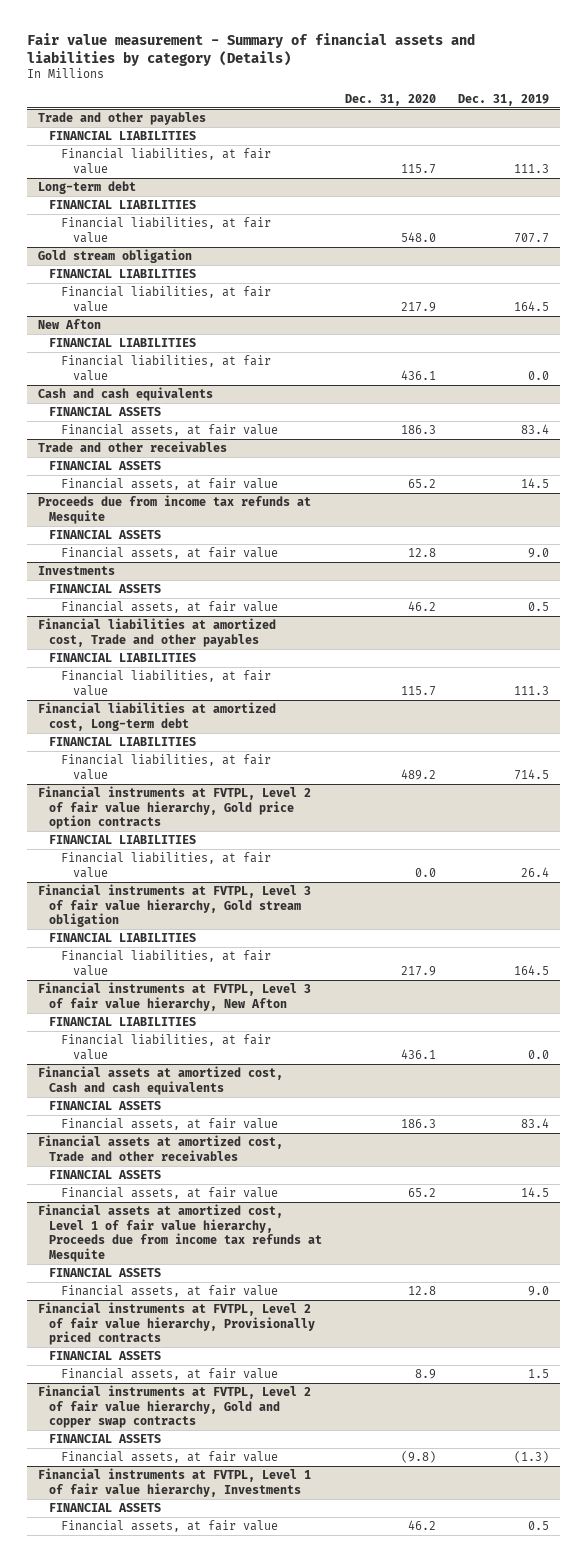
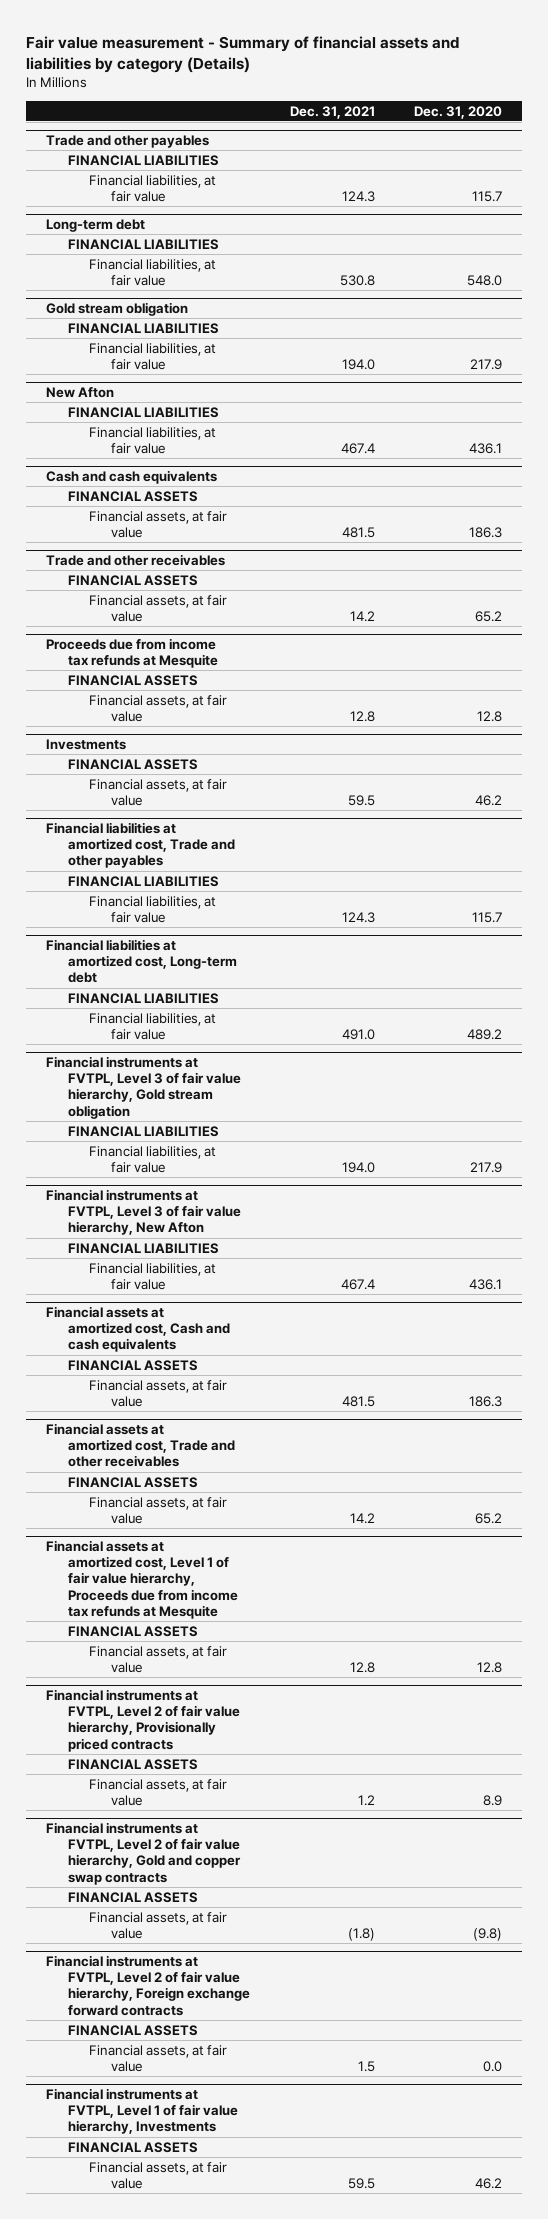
- | Dec. 31, 2020 | Dec. 31, 2019
+ | Dec. 31, 2021 | Dec. 31, 2020
- Financial instruments at FVTPL, Level 2 of fair value hierarchy, Gold price option contracts
- FINANCIAL LIABILITIES
- Financial liabilities, at fair value | 0.0 | 26.4
+ Financial instruments at FVTPL, Level 2 of fair value hierarchy, Foreign exchange forward contracts
+ FINANCIAL ASSETS
+ Financial assets, at fair value | 1.5 | 0.0

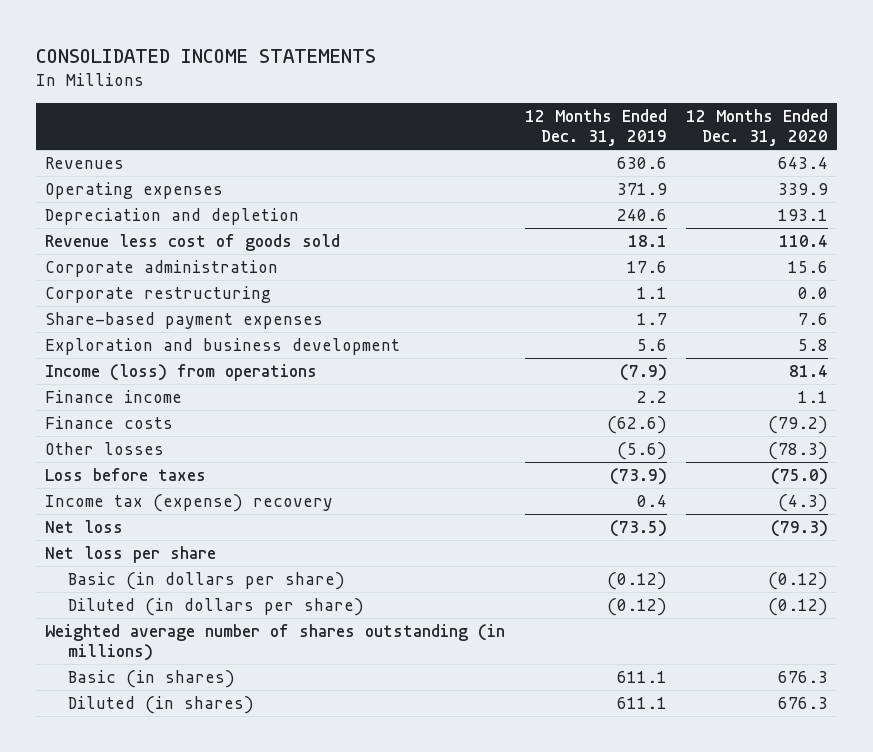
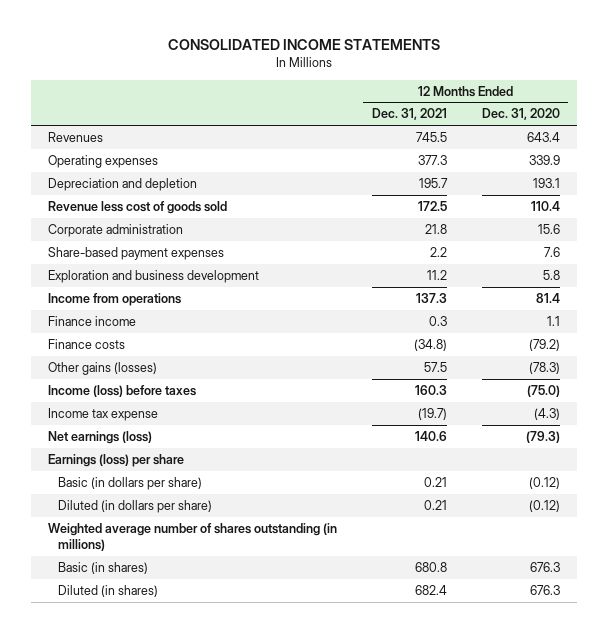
- | 12 Months Ended Dec. 31, 2019 | 12 Months Ended Dec. 31, 2020
+ | 12 Months Ended Dec. 31, 2021 | 12 Months Ended Dec. 31, 2020
- Corporate restructuring | 1.1 | 0.0
- Income (loss) from operations | (7.9) | 81.4
+ Income from operations | 137.3 | 81.4
- Other losses | (5.6) | (78.3)
- Loss before taxes | (73.9) | (75.0)
- Income tax (expense) recovery | 0.4 | (4.3)
- Net loss | (73.5) | (79.3)
- Net loss per share
+ Other gains (losses) | 57.5 | (78.3)
+ Income (loss) before taxes | 160.3 | (75.0)
+ Income tax expense | (19.7) | (4.3)
+ Net earnings (loss) | 140.6 | (79.3)
+ Earnings (loss) per share

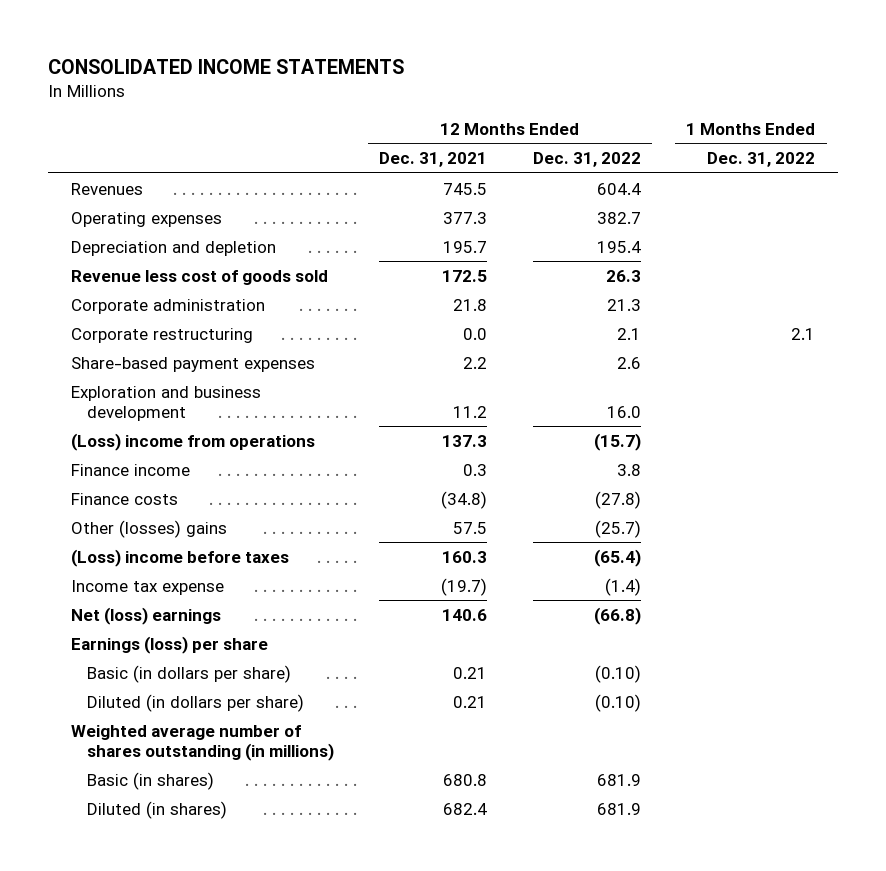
- | 12 Months Ended Dec. 31, 2021 | 12 Months Ended Dec. 31, 2020
+ | 12 Months Ended Dec. 31, 2021 | 12 Months Ended Dec. 31, 2022 | 1 Months Ended Dec. 31, 2022
+ Corporate restructuring | 0.0 | 2.1 | 2.1
- Income from operations | 137.3 | 81.4
+ (Loss) income from operations | 137.3 | (15.7) |
- Other gains (losses) | 57.5 | (78.3)
- Income (loss) before taxes | 160.3 | (75.0)
+ Other (losses) gains | 57.5 | (25.7) |
+ (Loss) income before taxes | 160.3 | (65.4) |
- Net earnings (loss) | 140.6 | (79.3)
+ Net (loss) earnings | 140.6 | (66.8) |

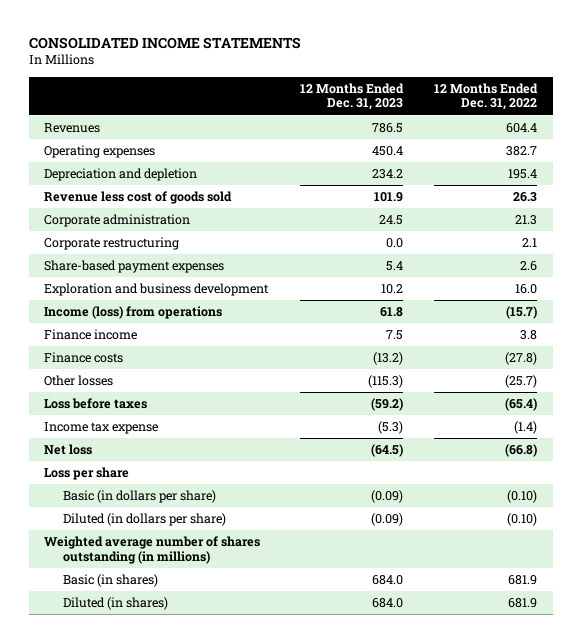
- | 12 Months Ended Dec. 31, 2021 | 12 Months Ended Dec. 31, 2022 | 1 Months Ended Dec. 31, 2022
+ | 12 Months Ended Dec. 31, 2023 | 12 Months Ended Dec. 31, 2022
- (Loss) income from operations | 137.3 | (15.7) |
+ Income (loss) from operations | 61.8 | (15.7)
- Other (losses) gains | 57.5 | (25.7) |
- (Loss) income before taxes | 160.3 | (65.4) |
+ Other losses | (115.3) | (25.7)
+ Loss before taxes | (59.2) | (65.4)
- Net (loss) earnings | 140.6 | (66.8) |
- Earnings (loss) per share
+ Net loss | (64.5) | (66.8)
+ Loss per share

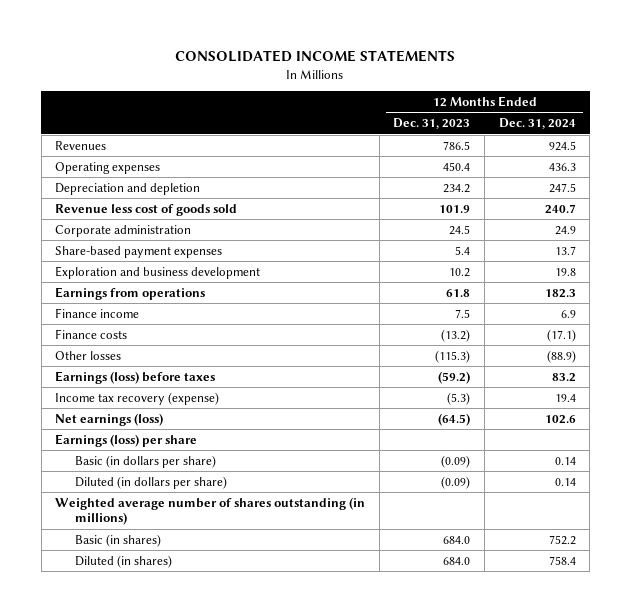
- | 12 Months Ended Dec. 31, 2023 | 12 Months Ended Dec. 31, 2022
+ | 12 Months Ended Dec. 31, 2023 | 12 Months Ended Dec. 31, 2024
- Corporate restructuring | 0.0 | 2.1
- Income (loss) from operations | 61.8 | (15.7)
+ Earnings from operations | 61.8 | 182.3
- Loss before taxes | (59.2) | (65.4)
- Income tax expense | (5.3) | (1.4)
- Net loss | (64.5) | (66.8)
- Loss per share
+ Earnings (loss) before taxes | (59.2) | 83.2
+ Income tax recovery (expense) | (5.3) | 19.4
+ Net earnings (loss) | (64.5) | 102.6
+ Earnings (loss) per share

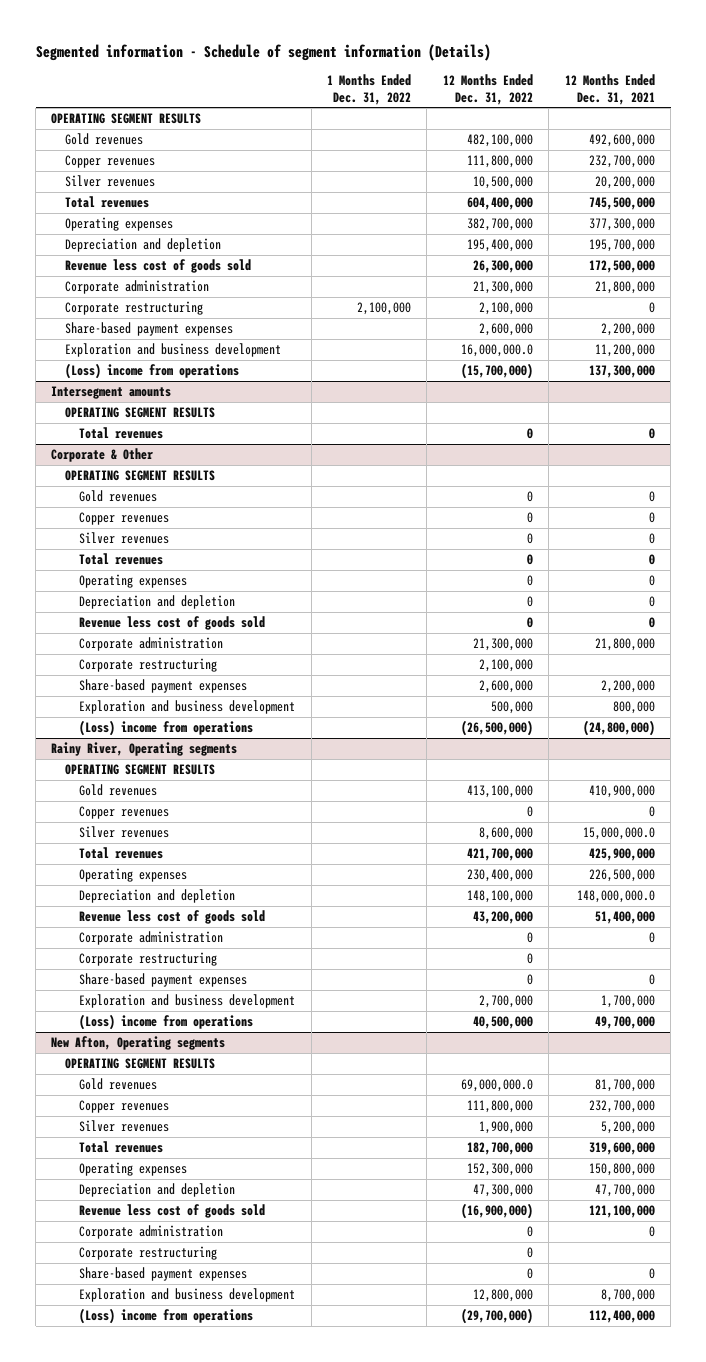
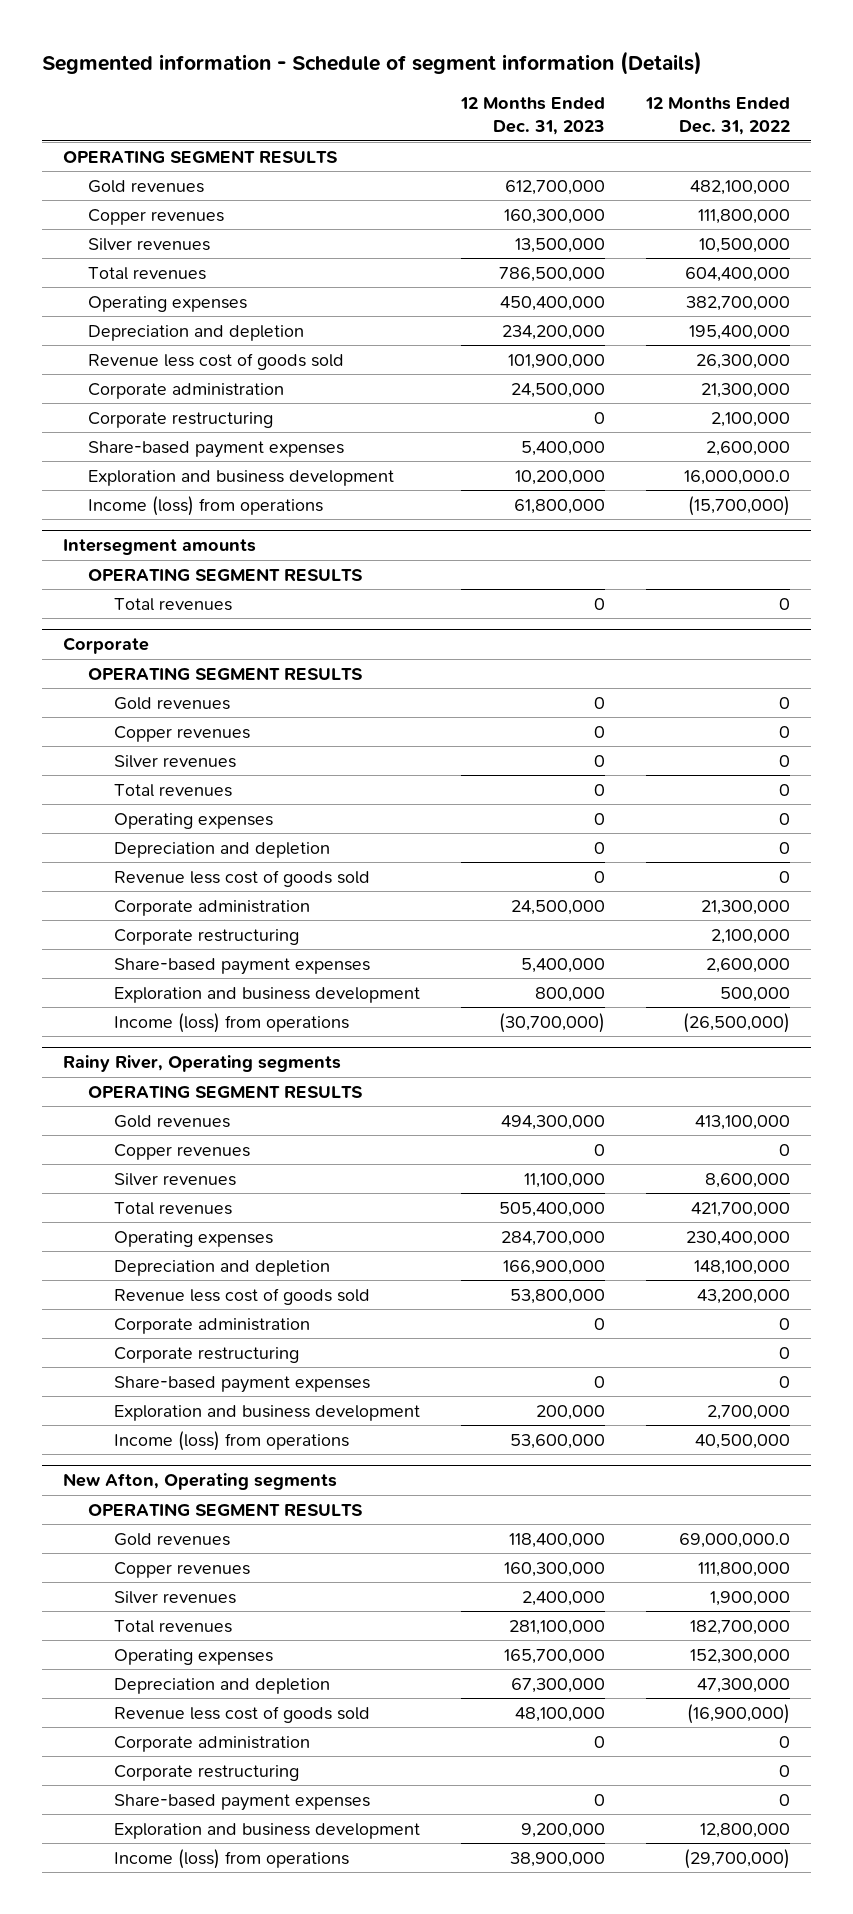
- | 1 Months Ended Dec. 31, 2022 | 12 Months Ended Dec. 31, 2022 | 12 Months Ended Dec. 31, 2021
+ | 12 Months Ended Dec. 31, 2023 | 12 Months Ended Dec. 31, 2022
- (Loss) income from operations | | (15,700,000) | 137,300,000
+ Income (loss) from operations | 61,800,000 | (15,700,000)
- Corporate & Other
+ Corporate
- (Loss) income from operations | | (26,500,000) | (24,800,000)
+ Income (loss) from operations | (30,700,000) | (26,500,000)
@ Rainy River, Operating segments
- (Loss) income from operations | | 40,500,000 | 49,700,000
+ Income (loss) from operations | 53,600,000 | 40,500,000
@ New Afton, Operating segments
- (Loss) income from operations | | (29,700,000) | 112,400,000
+ Income (loss) from operations | 38,900,000 | (29,700,000)

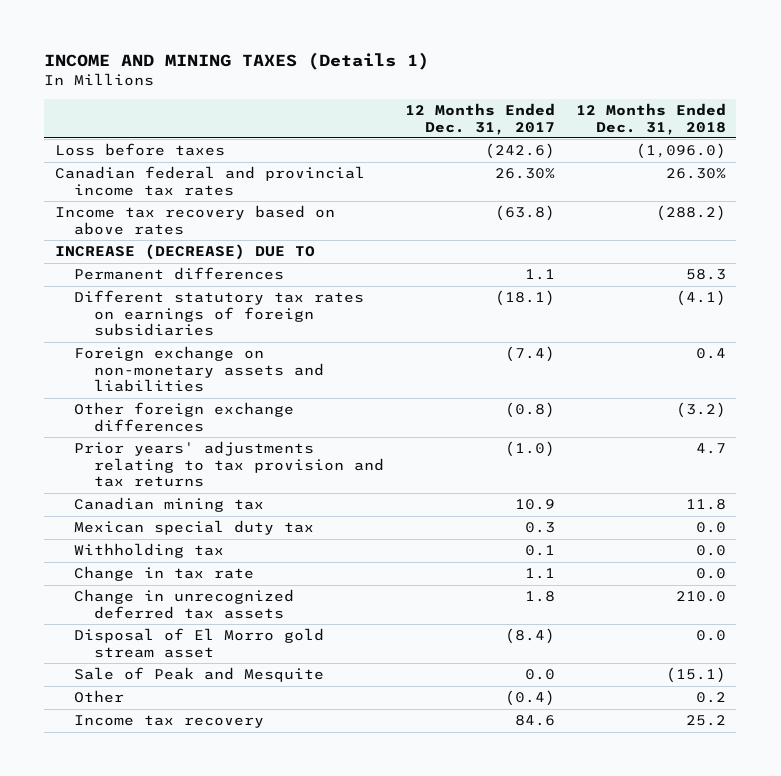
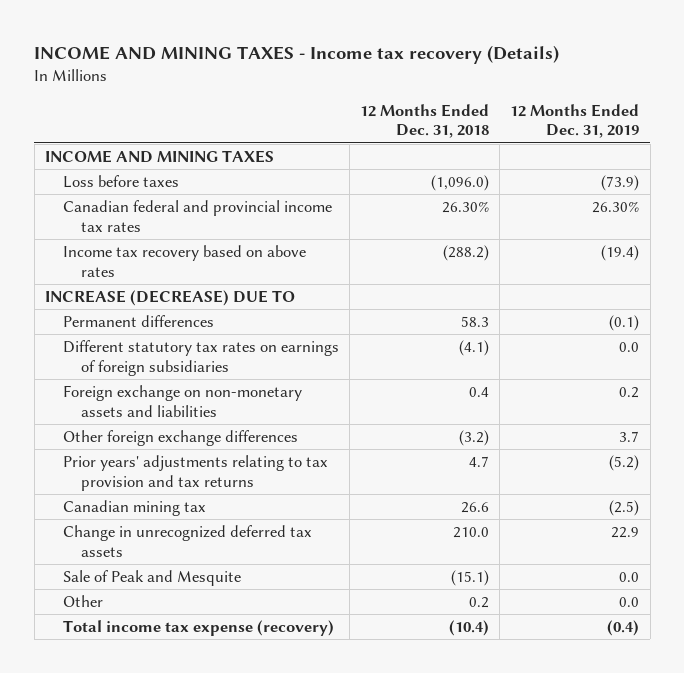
- INCOME AND MINING TAXES (Details 1)
+ INCOME AND MINING TAXES - Income tax recovery (Details)
- | 12 Months Ended Dec. 31, 2017 | 12 Months Ended Dec. 31, 2018
+ | 12 Months Ended Dec. 31, 2018 | 12 Months Ended Dec. 31, 2019
+ INCOME AND MINING TAXES
- Canadian mining tax | 10.9 | 11.8
- Mexican special duty tax | 0.3 | 0.0
- Withholding tax | 0.1 | 0.0
- Change in tax rate | 1.1 | 0.0
+ Canadian mining tax | 26.6 | (2.5)
- Disposal of El Morro gold stream asset | (8.4) | 0.0
- Income tax recovery | 84.6 | 25.2
+ Total income tax expense (recovery) | (10.4) | (0.4)

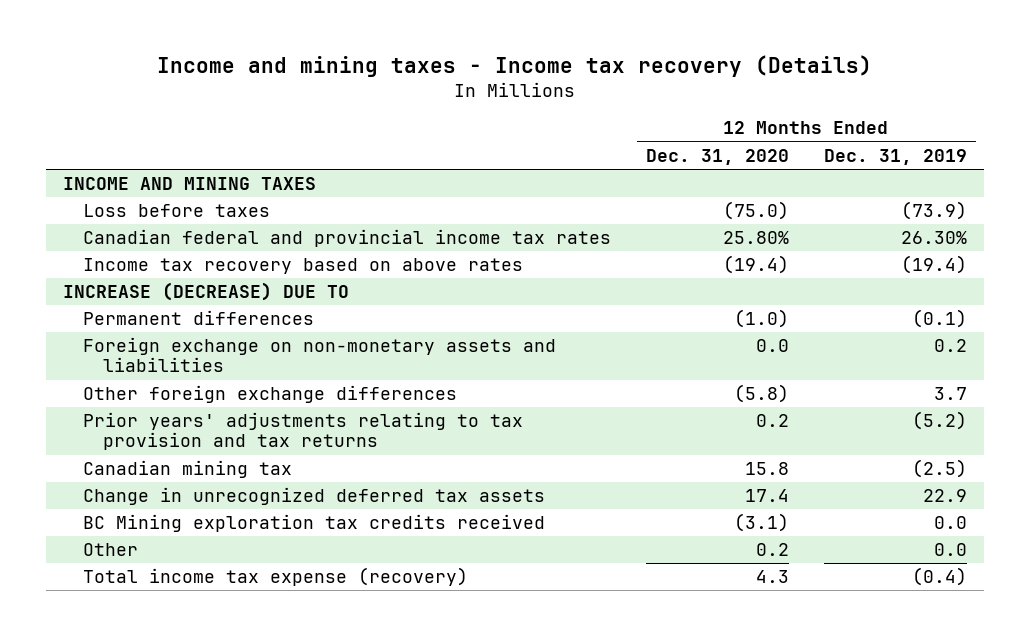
- INCOME AND MINING TAXES - Income tax recovery (Details)
+ Income and mining taxes - Income tax recovery (Details)
- | 12 Months Ended Dec. 31, 2018 | 12 Months Ended Dec. 31, 2019
+ | 12 Months Ended Dec. 31, 2020 | 12 Months Ended Dec. 31, 2019
- Different statutory tax rates on earnings of foreign subsidiaries | (4.1) | 0.0
- Sale of Peak and Mesquite | (15.1) | 0.0
+ BC Mining exploration tax credits received | (3.1) | 0.0

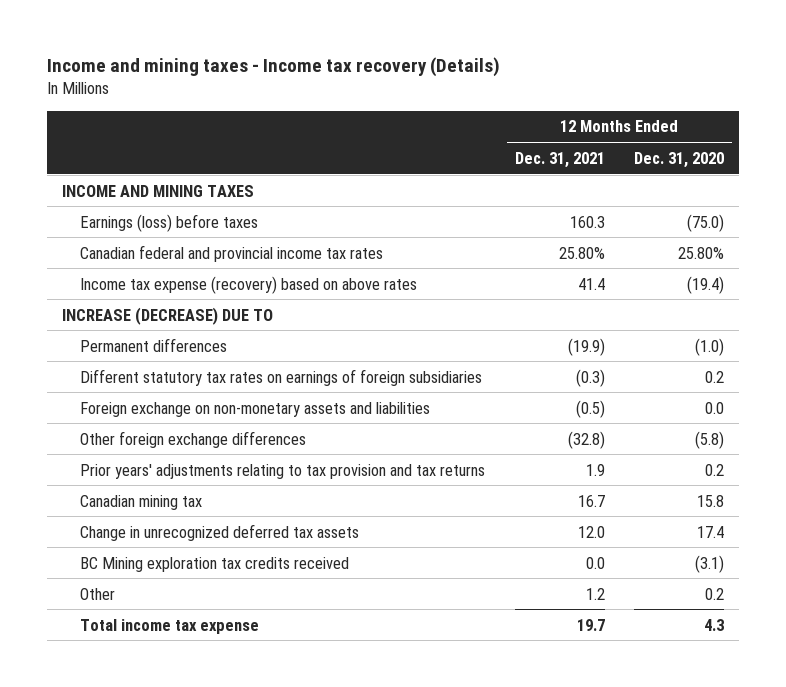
- | 12 Months Ended Dec. 31, 2020 | 12 Months Ended Dec. 31, 2019
+ | 12 Months Ended Dec. 31, 2021 | 12 Months Ended Dec. 31, 2020
- Loss before taxes | (75.0) | (73.9)
+ Earnings (loss) before taxes | 160.3 | (75.0)
- Income tax recovery based on above rates | (19.4) | (19.4)
+ Income tax expense (recovery) based on above rates | 41.4 | (19.4)
+ Different statutory tax rates on earnings of foreign subsidiaries | (0.3) | 0.2
- Total income tax expense (recovery) | 4.3 | (0.4)
+ Total income tax expense | 19.7 | 4.3

